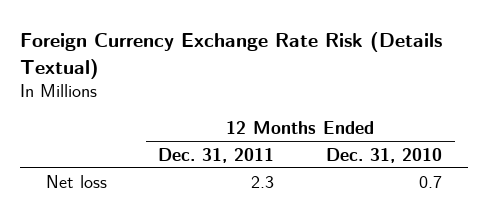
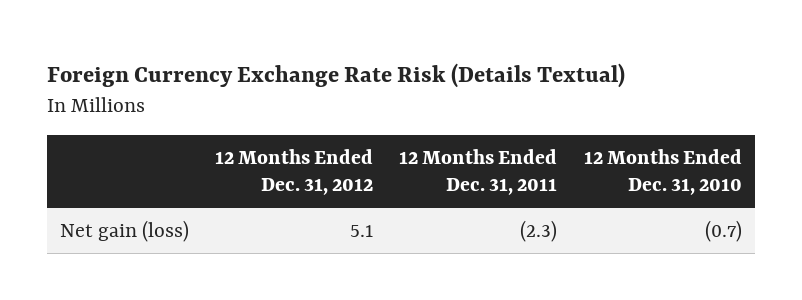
- | 12 Months Ended Dec. 31, 2011 | 12 Months Ended Dec. 31, 2010
+ | 12 Months Ended Dec. 31, 2012 | 12 Months Ended Dec. 31, 2011 | 12 Months Ended Dec. 31, 2010
- Net loss | 2.3 | 0.7
+ Net gain (loss) | 5.1 | (2.3) | (0.7)

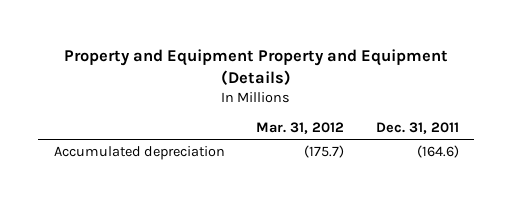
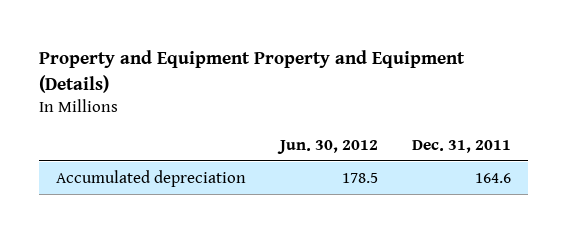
- | Mar. 31, 2012 | Dec. 31, 2011
+ | Jun. 30, 2012 | Dec. 31, 2011
- Accumulated depreciation | (175.7) | (164.6)
+ Accumulated depreciation | 178.5 | 164.6

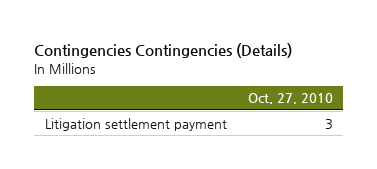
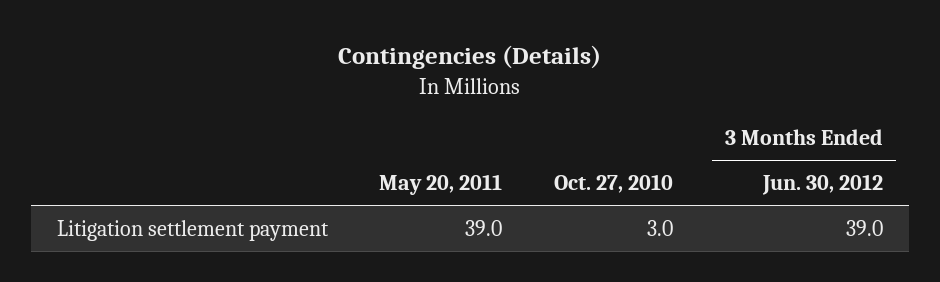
- Contingencies Contingencies (Details)
+ Contingencies (Details)
- | Oct. 27, 2010
+ | May 20, 2011 | Oct. 27, 2010 | 3 Months Ended Jun. 30, 2012
- Litigation settlement payment | 3
+ Litigation settlement payment | 39.0 | 3.0 | 39.0

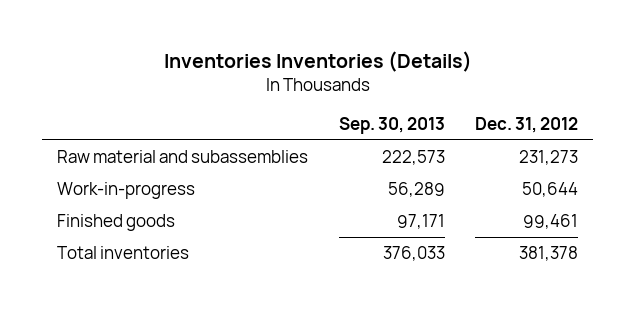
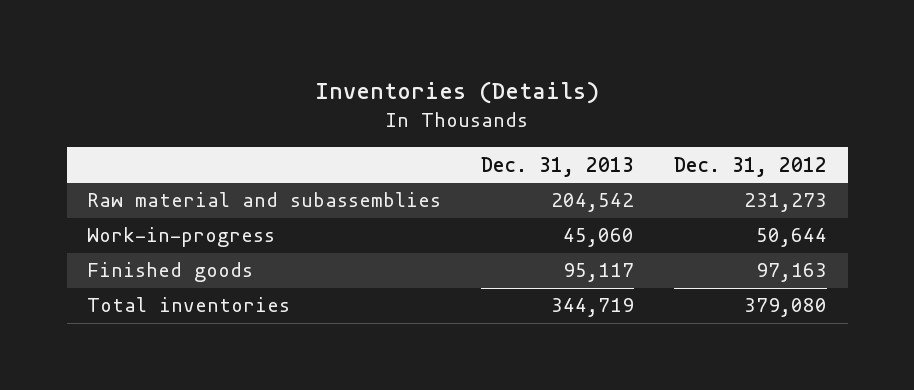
- Inventories Inventories (Details)
+ Inventories (Details)
- | Sep. 30, 2013 | Dec. 31, 2012
+ | Dec. 31, 2013 | Dec. 31, 2012
- Finished goods | 97,171 | 99,461
- Total inventories | 376,033 | 381,378
+ Finished goods | 95,117 | 97,163
+ Total inventories | 344,719 | 379,080

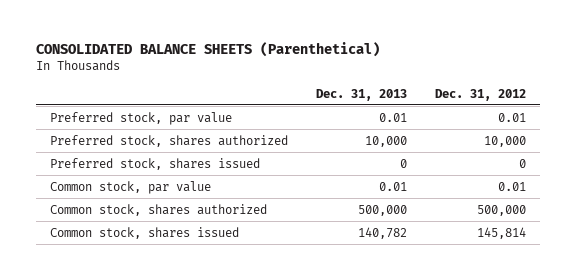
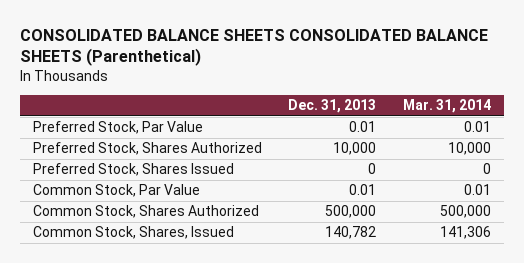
- CONSOLIDATED BALANCE SHEETS (Parenthetical)
+ CONSOLIDATED BALANCE SHEETS CONSOLIDATED BALANCE SHEETS (Parenthetical)
- | Dec. 31, 2013 | Dec. 31, 2012
+ | Dec. 31, 2013 | Mar. 31, 2014
- Preferred stock, par value | 0.01 | 0.01
- Preferred stock, shares authorized | 10,000 | 10,000
- Preferred stock, shares issued | 0 | 0
- Common stock, par value | 0.01 | 0.01
- Common stock, shares authorized | 500,000 | 500,000
- Common stock, shares issued | 140,782 | 145,814
+ Preferred Stock, Par Value | 0.01 | 0.01
+ Preferred Stock, Shares Authorized | 10,000 | 10,000
+ Preferred Stock, Shares Issued | 0 | 0
+ Common Stock, Par Value | 0.01 | 0.01
+ Common Stock, Shares Authorized | 500,000 | 500,000
+ Common Stock, Shares, Issued | 140,782 | 141,306

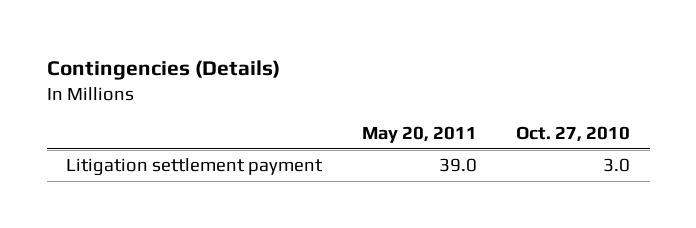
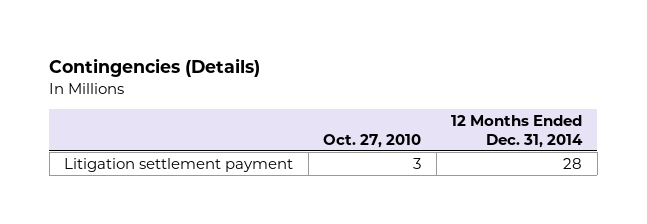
- | May 20, 2011 | Oct. 27, 2010
+ | Oct. 27, 2010 | 12 Months Ended Dec. 31, 2014
- Litigation settlement payment | 39.0 | 3.0
+ Litigation settlement payment | 3 | 28

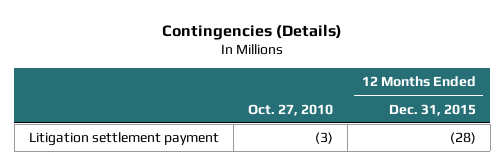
- | Oct. 27, 2010 | 12 Months Ended Dec. 31, 2014
+ | Oct. 27, 2010 | 12 Months Ended Dec. 31, 2015
- Litigation settlement payment | 3 | 28
+ Litigation settlement payment | (3) | (28)

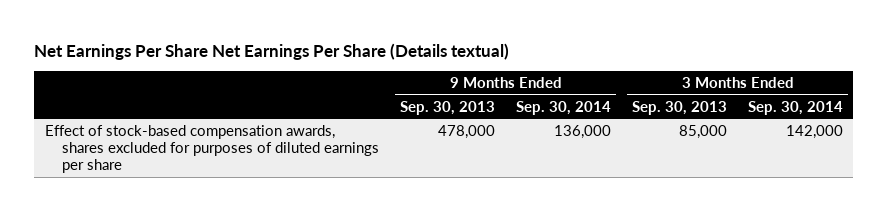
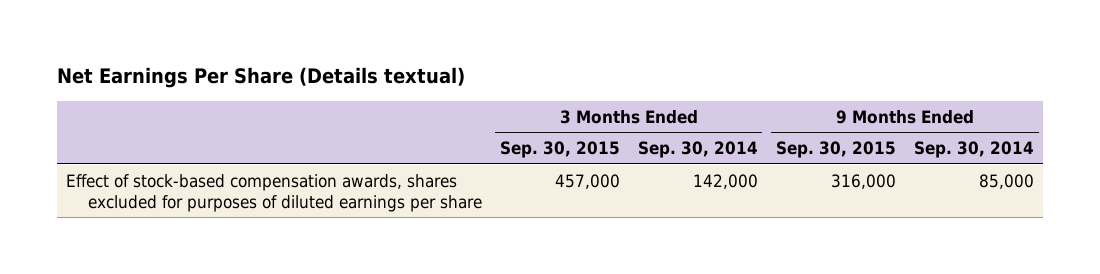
- Net Earnings Per Share Net Earnings Per Share (Details textual)
+ Net Earnings Per Share (Details textual)
- | 9 Months Ended Sep. 30, 2013 | 9 Months Ended Sep. 30, 2014 | 3 Months Ended Sep. 30, 2013 | 3 Months Ended Sep. 30, 2014
+ | 3 Months Ended Sep. 30, 2015 | 3 Months Ended Sep. 30, 2014 | 9 Months Ended Sep. 30, 2015 | 9 Months Ended Sep. 30, 2014
- Effect of stock-based compensation awards, shares excluded for purposes of diluted earnings per share | 478,000 | 136,000 | 85,000 | 142,000
+ Effect of stock-based compensation awards, shares excluded for purposes of diluted earnings per share | 457,000 | 142,000 | 316,000 | 85,000

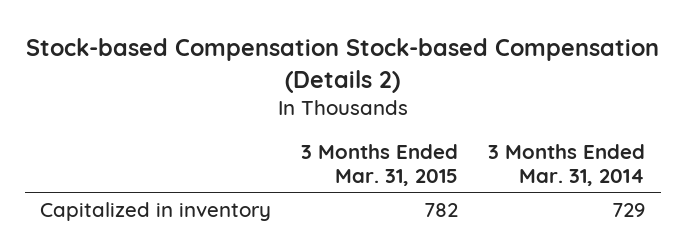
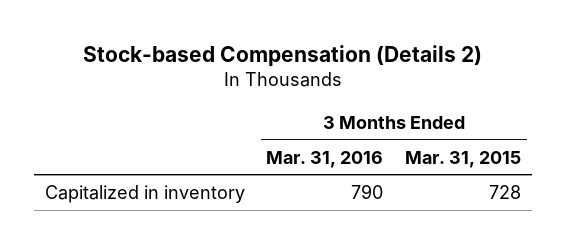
- Stock-based Compensation Stock-based Compensation (Details 2)
+ Stock-based Compensation (Details 2)
- | 3 Months Ended Mar. 31, 2015 | 3 Months Ended Mar. 31, 2014
+ | 3 Months Ended Mar. 31, 2016 | 3 Months Ended Mar. 31, 2015
- Capitalized in inventory | 782 | 729
+ Capitalized in inventory | 790 | 728

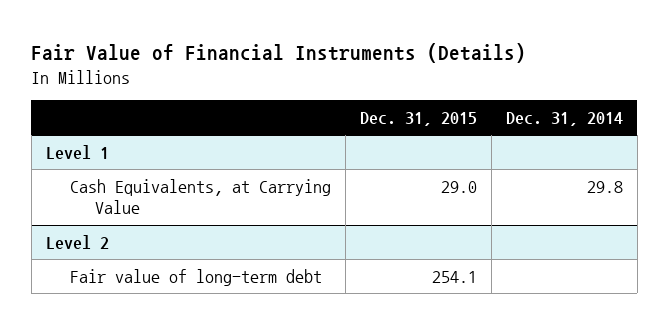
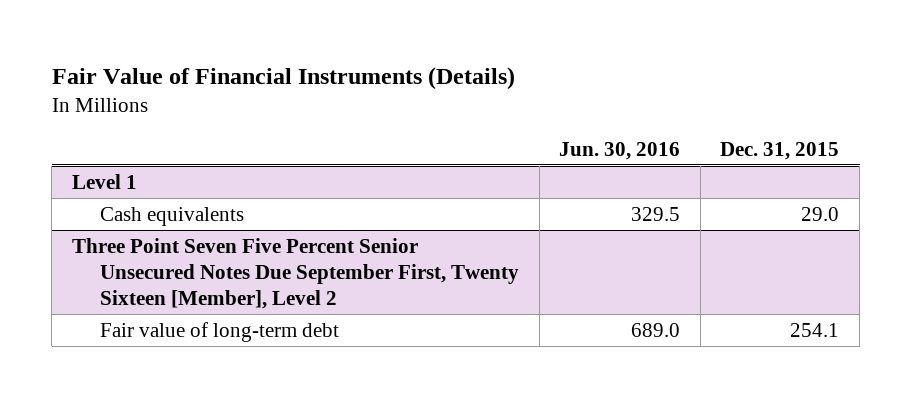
- | Dec. 31, 2015 | Dec. 31, 2014
+ | Jun. 30, 2016 | Dec. 31, 2015
@ Level 1
- Cash Equivalents, at Carrying Value | 29.0 | 29.8
- Level 2
@ Level 1
+ Cash equivalents | 329.5 | 29.0
+ Three Point Seven Five Percent Senior Unsecured Notes Due September First, Twenty Sixteen [Member], Level 2

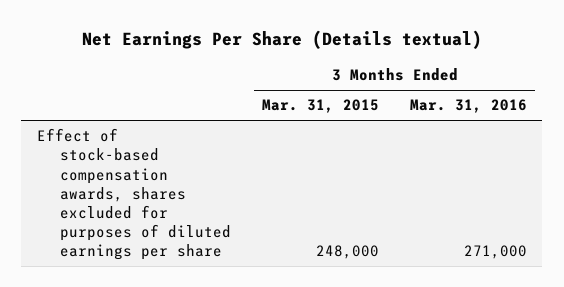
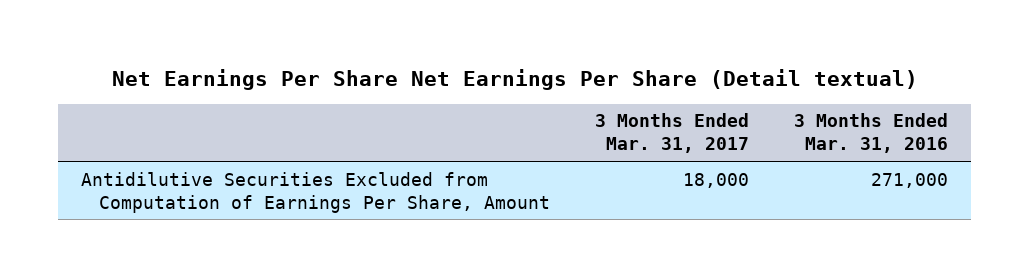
- Net Earnings Per Share (Details textual)
+ Net Earnings Per Share Net Earnings Per Share (Detail textual)
- | 3 Months Ended Mar. 31, 2015 | 3 Months Ended Mar. 31, 2016
+ | 3 Months Ended Mar. 31, 2017 | 3 Months Ended Mar. 31, 2016
- Effect of stock-based compensation awards, shares excluded for purposes of diluted earnings per share | 248,000 | 271,000
+ Antidilutive Securities Excluded from Computation of Earnings Per Share, Amount | 18,000 | 271,000

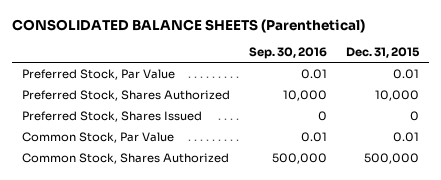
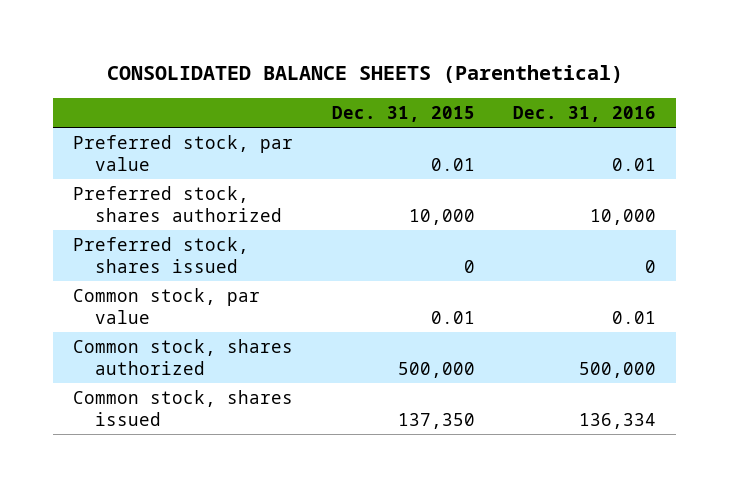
- | Sep. 30, 2016 | Dec. 31, 2015
+ | Dec. 31, 2015 | Dec. 31, 2016
- Preferred Stock, Par Value | 0.01 | 0.01
- Preferred Stock, Shares Authorized | 10,000 | 10,000
- Preferred Stock, Shares Issued | 0 | 0
- Common Stock, Par Value | 0.01 | 0.01
- Common Stock, Shares Authorized | 500,000 | 500,000
+ Preferred stock, par value | 0.01 | 0.01
+ Preferred stock, shares authorized | 10,000 | 10,000
+ Preferred stock, shares issued | 0 | 0
+ Common stock, par value | 0.01 | 0.01
+ Common stock, shares authorized | 500,000 | 500,000
+ Common stock, shares issued | 137,350 | 136,334

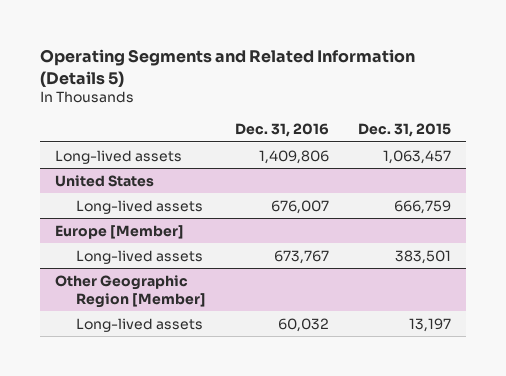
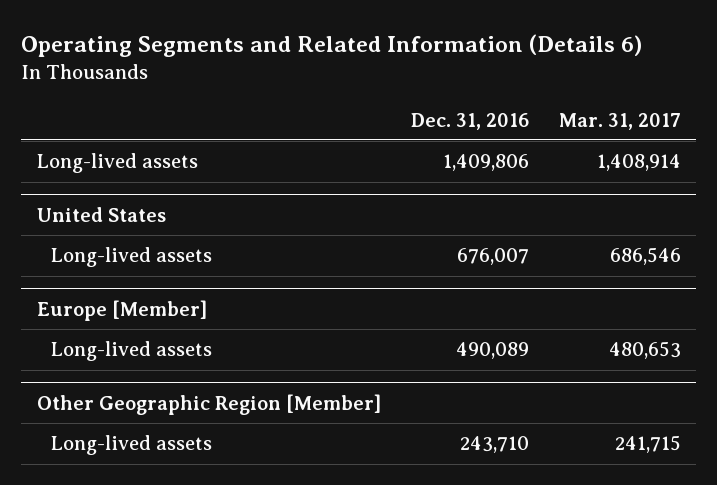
- Operating Segments and Related Information (Details 5)
+ Operating Segments and Related Information (Details 6)
- | Dec. 31, 2016 | Dec. 31, 2015
+ | Dec. 31, 2016 | Mar. 31, 2017
@ Europe [Member]
- Long-lived assets | 673,767 | 383,501
+ Long-lived assets | 490,089 | 480,653
@ Other Geographic Region [Member]
- Long-lived assets | 60,032 | 13,197
+ Long-lived assets | 243,710 | 241,715

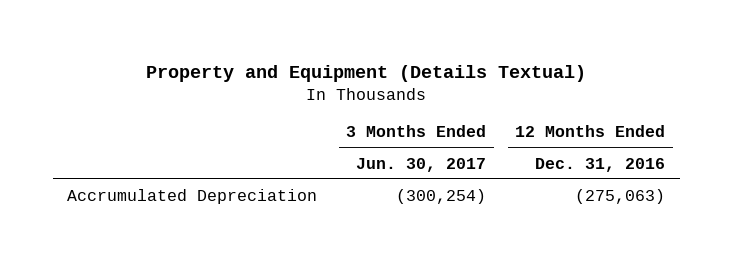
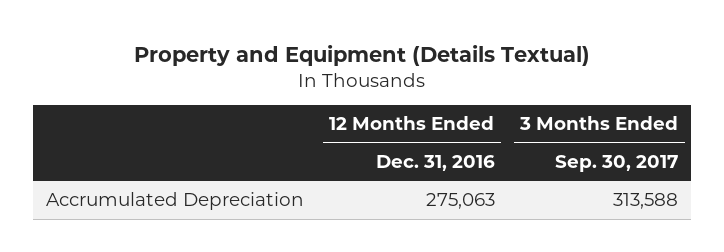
- | 3 Months Ended Jun. 30, 2017 | 12 Months Ended Dec. 31, 2016
+ | 12 Months Ended Dec. 31, 2016 | 3 Months Ended Sep. 30, 2017
- Accrumulated Depreciation | (300,254) | (275,063)
+ Accrumulated Depreciation | 275,063 | 313,588

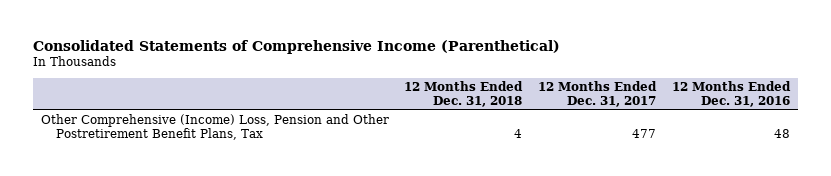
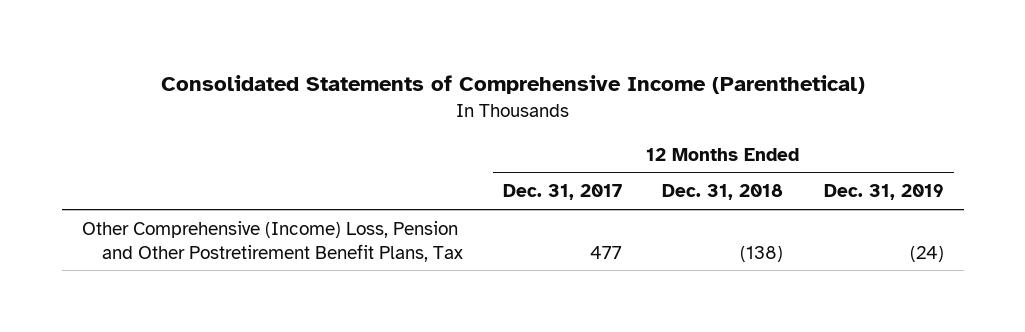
- | 12 Months Ended Dec. 31, 2018 | 12 Months Ended Dec. 31, 2017 | 12 Months Ended Dec. 31, 2016
+ | 12 Months Ended Dec. 31, 2017 | 12 Months Ended Dec. 31, 2018 | 12 Months Ended Dec. 31, 2019
- Other Comprehensive (Income) Loss, Pension and Other Postretirement Benefit Plans, Tax | 4 | 477 | 48
+ Other Comprehensive (Income) Loss, Pension and Other Postretirement Benefit Plans, Tax | 477 | (138) | (24)

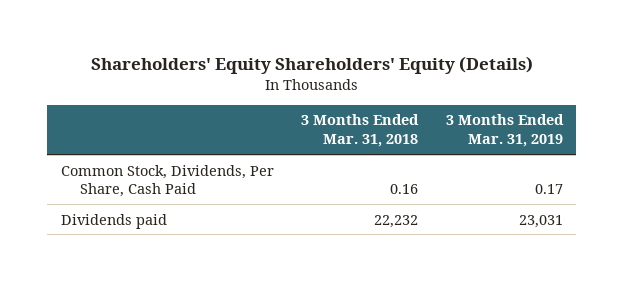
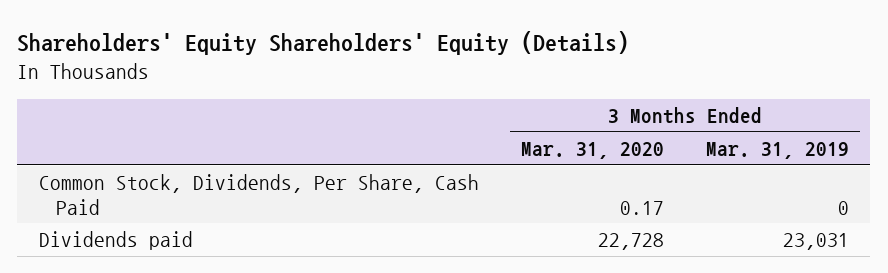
- | 3 Months Ended Mar. 31, 2018 | 3 Months Ended Mar. 31, 2019
+ | 3 Months Ended Mar. 31, 2020 | 3 Months Ended Mar. 31, 2019
- Common Stock, Dividends, Per Share, Cash Paid | 0.16 | 0.17
+ Common Stock, Dividends, Per Share, Cash Paid | 0.17 | 0

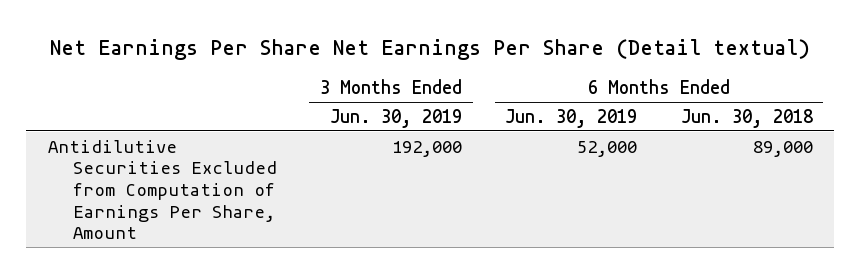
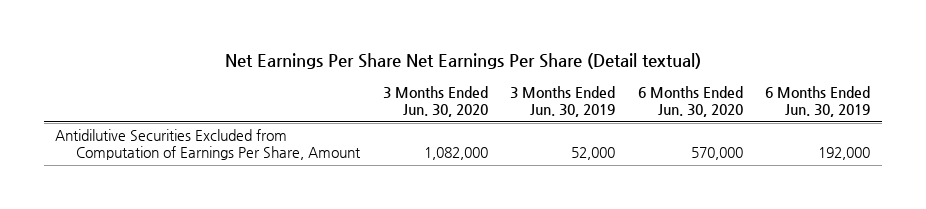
- | 3 Months Ended Jun. 30, 2019 | 6 Months Ended Jun. 30, 2019 | 6 Months Ended Jun. 30, 2018
+ | 3 Months Ended Jun. 30, 2020 | 3 Months Ended Jun. 30, 2019 | 6 Months Ended Jun. 30, 2020 | 6 Months Ended Jun. 30, 2019
- Antidilutive Securities Excluded from Computation of Earnings Per Share, Amount | 192,000 | 52,000 | 89,000
+ Antidilutive Securities Excluded from Computation of Earnings Per Share, Amount | 1,082,000 | 52,000 | 570,000 | 192,000

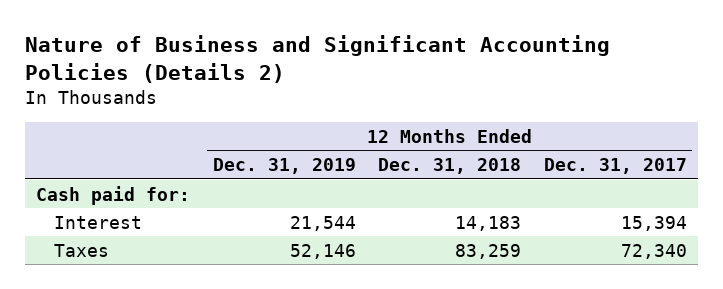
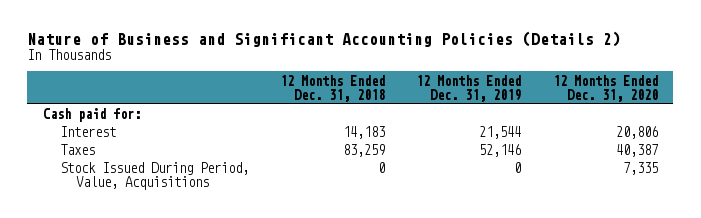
- | 12 Months Ended Dec. 31, 2019 | 12 Months Ended Dec. 31, 2018 | 12 Months Ended Dec. 31, 2017
+ | 12 Months Ended Dec. 31, 2018 | 12 Months Ended Dec. 31, 2019 | 12 Months Ended Dec. 31, 2020
+ Stock Issued During Period, Value, Acquisitions | 0 | 0 | 7,335

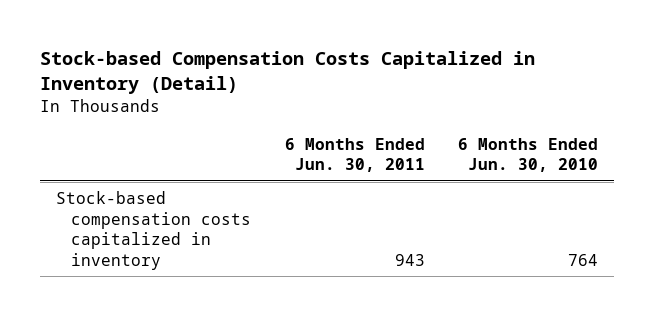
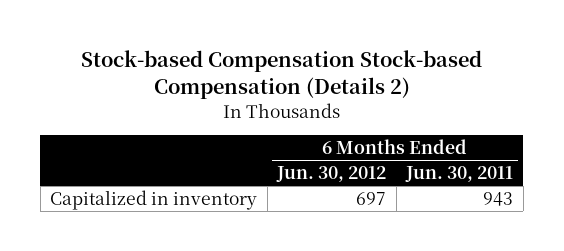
- Stock-based Compensation Costs Capitalized in Inventory (Detail)
+ Stock-based Compensation Stock-based Compensation (Details 2)
- | 6 Months Ended Jun. 30, 2011 | 6 Months Ended Jun. 30, 2010
+ | 6 Months Ended Jun. 30, 2012 | 6 Months Ended Jun. 30, 2011
- Stock-based compensation costs capitalized in inventory | 943 | 764
+ Capitalized in inventory | 697 | 943

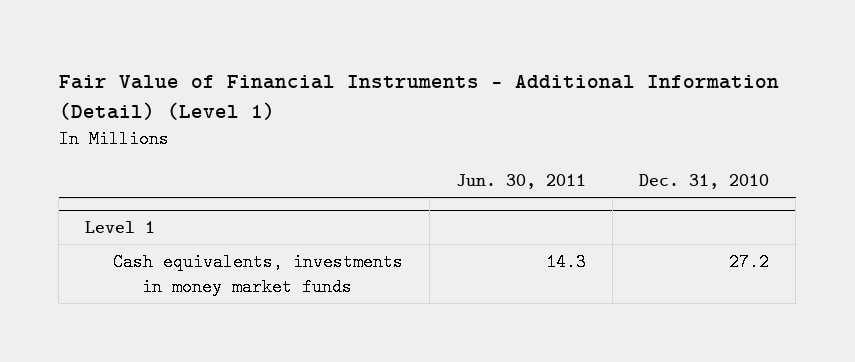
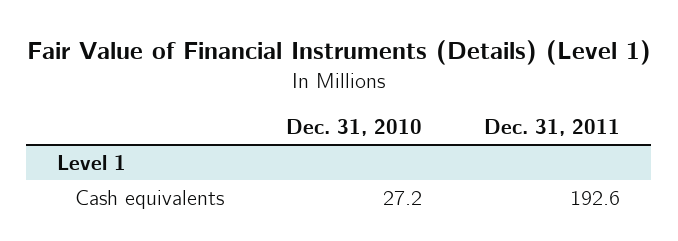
- Fair Value of Financial Instruments - Additional Information (Detail) (Level 1)
+ Fair Value of Financial Instruments (Details) (Level 1)
- | Jun. 30, 2011 | Dec. 31, 2010
+ | Dec. 31, 2010 | Dec. 31, 2011
@ Level 1
- Cash equivalents, investments in money market funds | 14.3 | 27.2
+ Cash equivalents | 27.2 | 192.6

